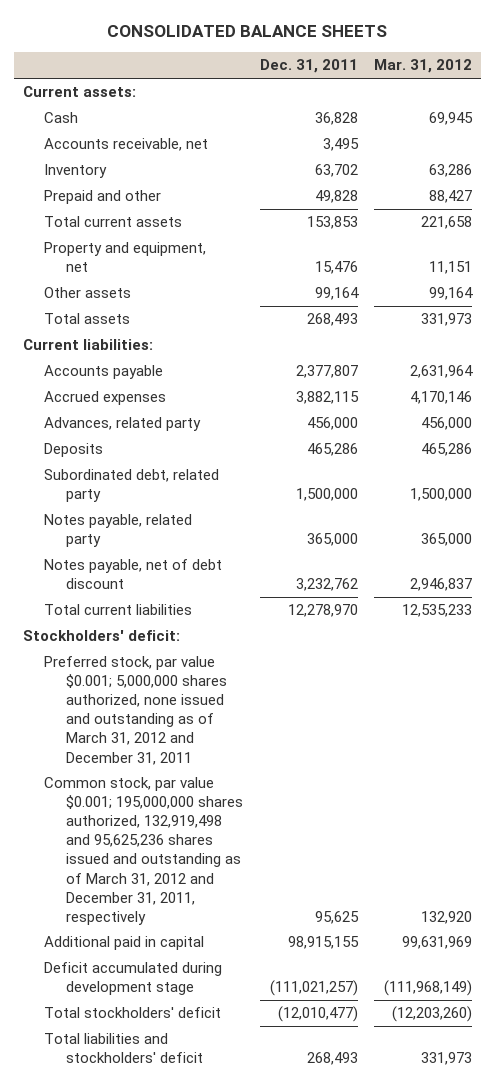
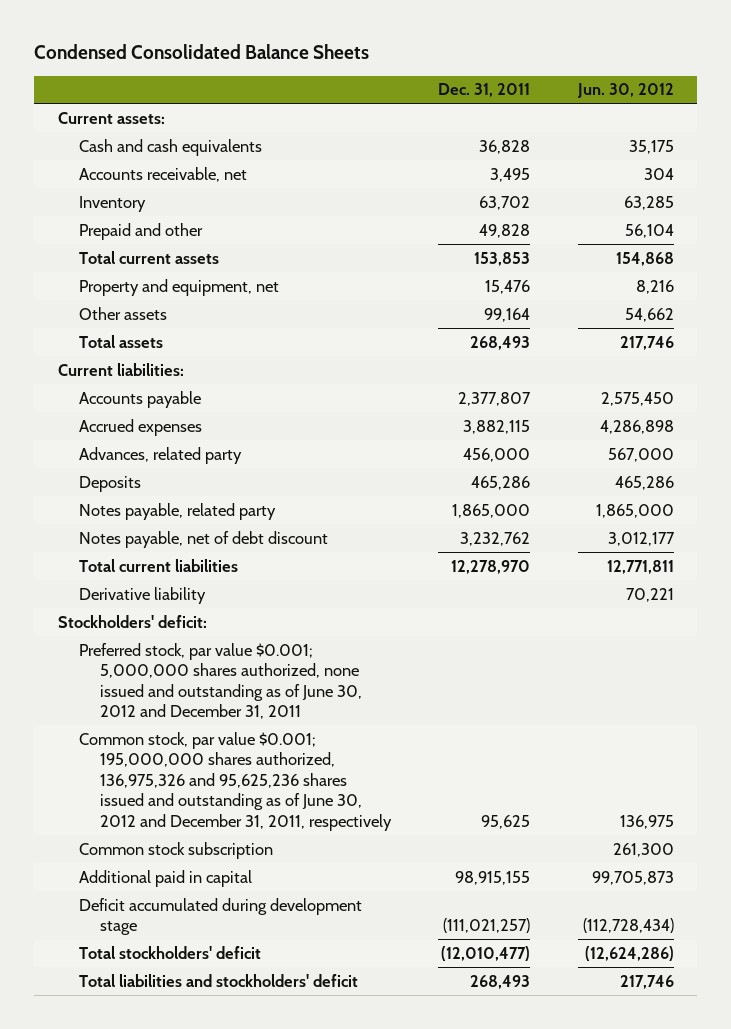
- CONSOLIDATED BALANCE SHEETS
+ Condensed Consolidated Balance Sheets
- | Dec. 31, 2011 | Mar. 31, 2012
+ | Dec. 31, 2011 | Jun. 30, 2012
- Cash | 36,828 | 69,945
+ Cash and cash equivalents | 36,828 | 35,175
- Subordinated debt, related party | 1,500,000 | 1,500,000
- Notes payable, related party | 365,000 | 365,000
+ Notes payable, related party | 1,865,000 | 1,865,000
+ Derivative liability | | 70,221
- Preferred stock, par value $0.001; 5,000,000 shares authorized, none issued and outstanding as of March 31, 2012 and December 31, 2011
- Common stock, par value $0.001; 195,000,000 shares authorized, 132,919,498 and 95,625,236 shares issued and outstanding as of March 31, 2012 and December 31, 2011, respectively | 95,625 | 132,920
+ Preferred stock, par value $0.001; 5,000,000 shares authorized, none issued and outstanding as of June 30, 2012 and December 31, 2011
+ Common stock, par value $0.001; 195,000,000 shares authorized, 136,975,326 and 95,625,236 shares issued and outstanding as of June 30, 2012 and December 31, 2011, respectively | 95,625 | 136,975
+ Common stock subscription | | 261,300

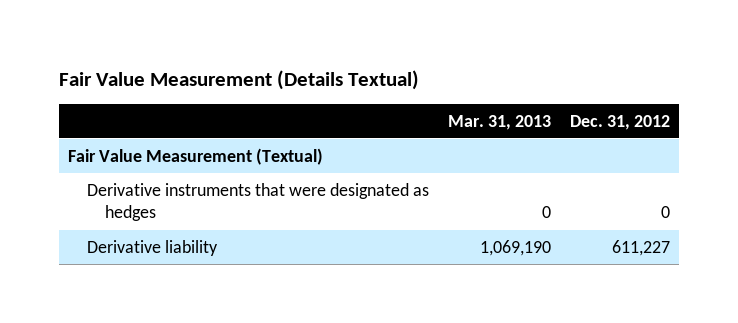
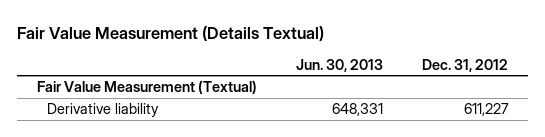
- | Mar. 31, 2013 | Dec. 31, 2012
+ | Jun. 30, 2013 | Dec. 31, 2012
- Derivative instruments that were designated as hedges | 0 | 0

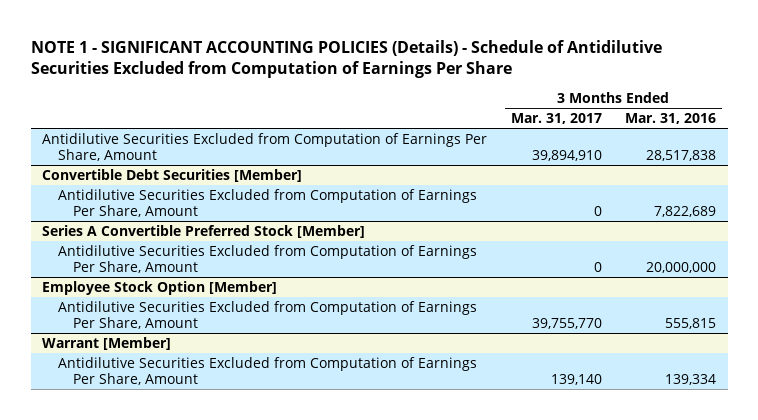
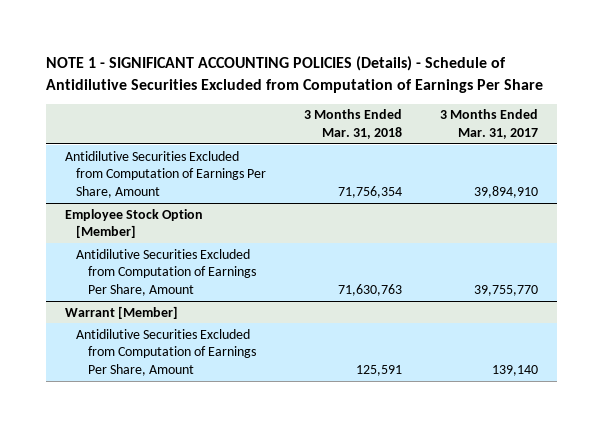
- | 3 Months Ended Mar. 31, 2017 | 3 Months Ended Mar. 31, 2016
+ | 3 Months Ended Mar. 31, 2018 | 3 Months Ended Mar. 31, 2017
- Convertible Debt Securities [Member]
- Antidilutive Securities Excluded from Computation of Earnings Per Share, Amount | 0 | 7,822,689
- Series A Convertible Preferred Stock [Member]
- Antidilutive Securities Excluded from Computation of Earnings Per Share, Amount | 0 | 20,000,000

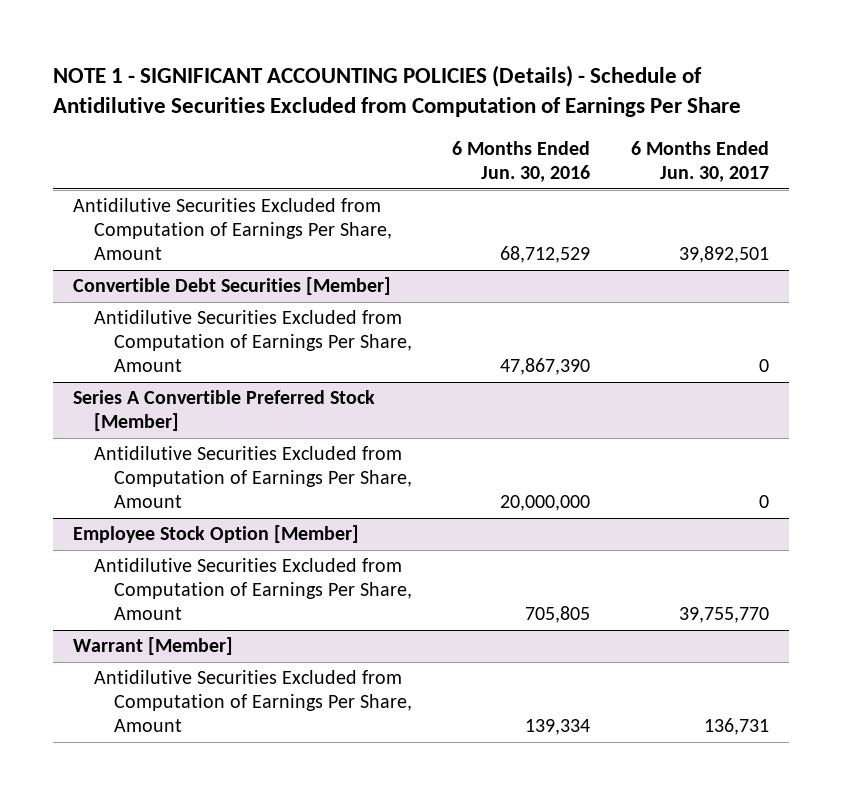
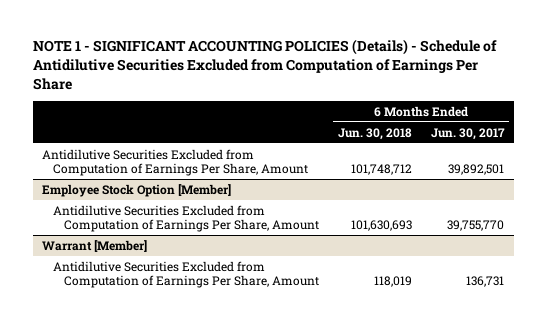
- | 6 Months Ended Jun. 30, 2016 | 6 Months Ended Jun. 30, 2017
+ | 6 Months Ended Jun. 30, 2018 | 6 Months Ended Jun. 30, 2017
- Convertible Debt Securities [Member]
- Antidilutive Securities Excluded from Computation of Earnings Per Share, Amount | 47,867,390 | 0
- Series A Convertible Preferred Stock [Member]
- Antidilutive Securities Excluded from Computation of Earnings Per Share, Amount | 20,000,000 | 0

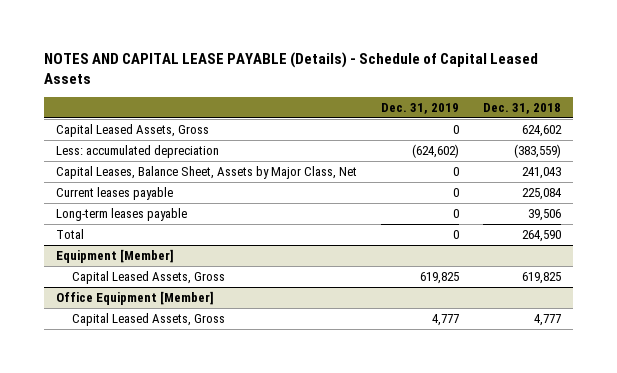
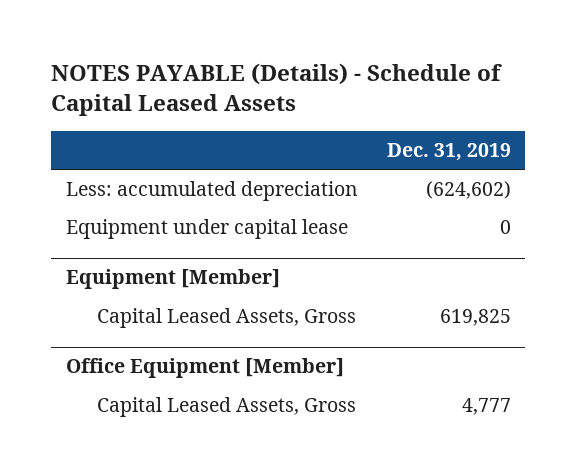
- NOTES AND CAPITAL LEASE PAYABLE (Details) - Schedule of Capital Leased Assets
+ NOTES PAYABLE (Details) - Schedule of Capital Leased Assets
- | Dec. 31, 2019 | Dec. 31, 2018
+ | Dec. 31, 2019
- Capital Leased Assets, Gross | 0 | 624,602
- Capital Leases, Balance Sheet, Assets by Major Class, Net | 0 | 241,043
- Current leases payable | 0 | 225,084
- Long-term leases payable | 0 | 39,506
- Total | 0 | 264,590
+ Equipment under capital lease | 0

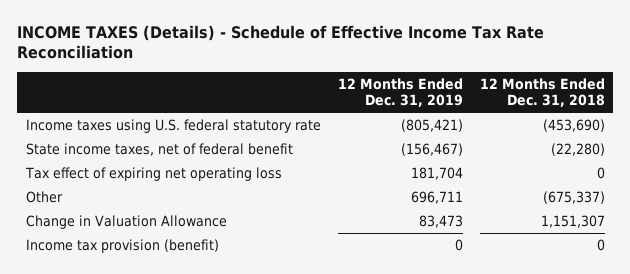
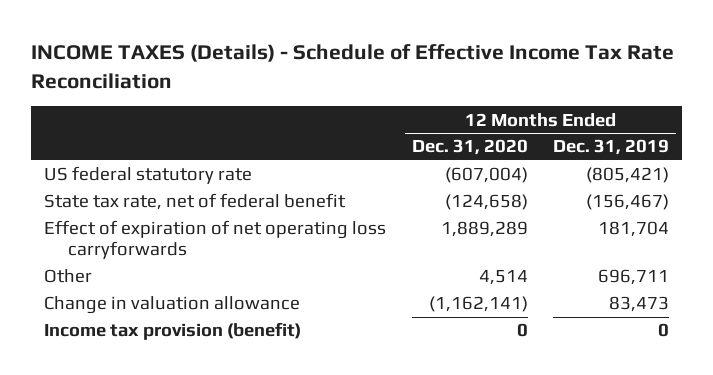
- | 12 Months Ended Dec. 31, 2019 | 12 Months Ended Dec. 31, 2018
+ | 12 Months Ended Dec. 31, 2020 | 12 Months Ended Dec. 31, 2019
- Income taxes using U.S. federal statutory rate | (805,421) | (453,690)
- State income taxes, net of federal benefit | (156,467) | (22,280)
- Tax effect of expiring net operating loss | 181,704 | 0
+ US federal statutory rate | (607,004) | (805,421)
+ State tax rate, net of federal benefit | (124,658) | (156,467)
+ Effect of expiration of net operating loss carryforwards | 1,889,289 | 181,704
- Change in Valuation Allowance | 83,473 | 1,151,307
+ Change in valuation allowance | (1,162,141) | 83,473

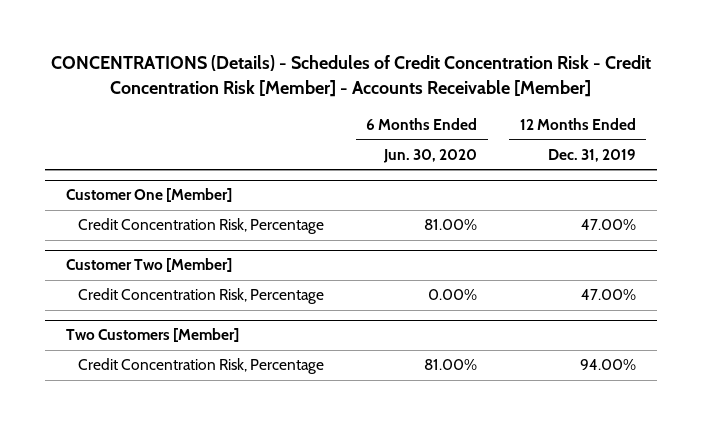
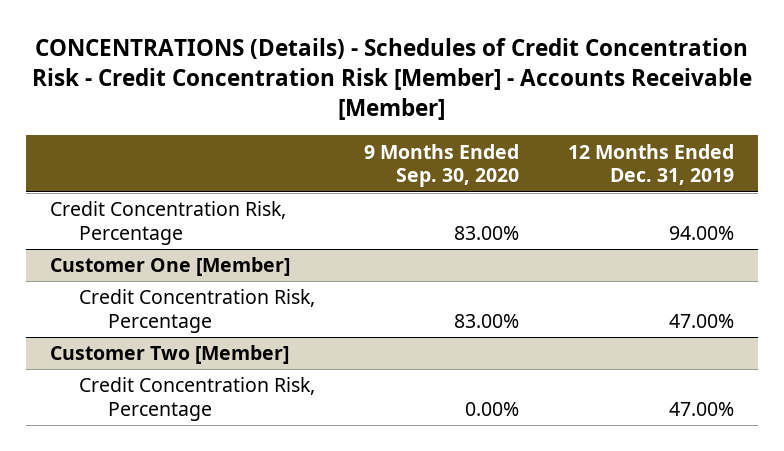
- | 6 Months Ended Jun. 30, 2020 | 12 Months Ended Dec. 31, 2019
+ | 9 Months Ended Sep. 30, 2020 | 12 Months Ended Dec. 31, 2019
+ Credit Concentration Risk, Percentage | 83.00% | 94.00%
- Two Customers [Member]
- Credit Concentration Risk, Percentage | 81.00% | 94.00%

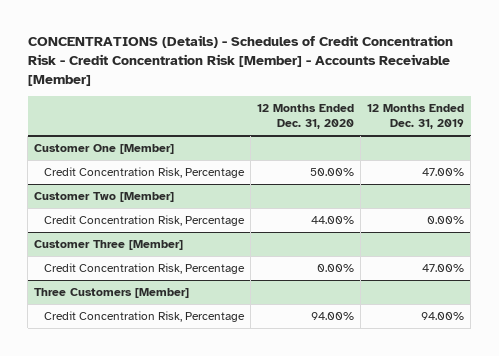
- | 9 Months Ended Sep. 30, 2020 | 12 Months Ended Dec. 31, 2019
+ | 12 Months Ended Dec. 31, 2020 | 12 Months Ended Dec. 31, 2019
- Credit Concentration Risk, Percentage | 83.00% | 94.00%
@ Customer Two [Member]
+ Credit Concentration Risk, Percentage | 44.00% | 0.00%
+ Customer Three [Member]
+ Three Customers [Member]
+ Credit Concentration Risk, Percentage | 94.00% | 94.00%

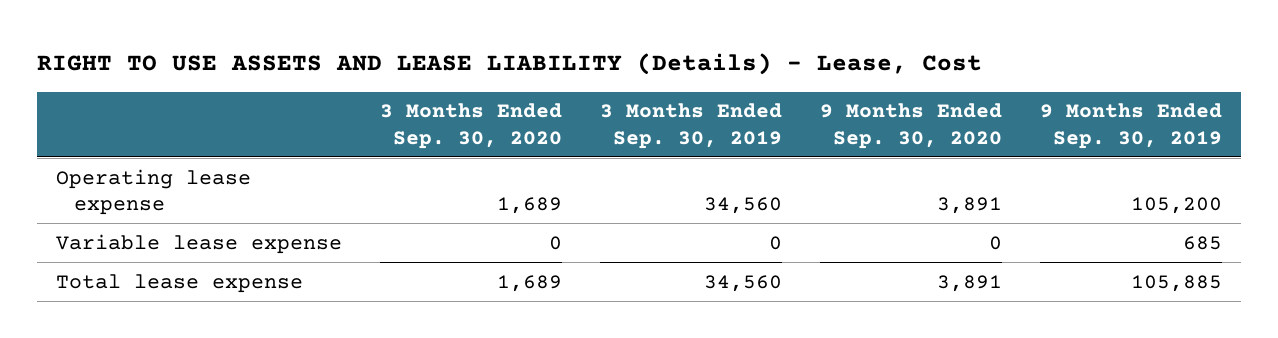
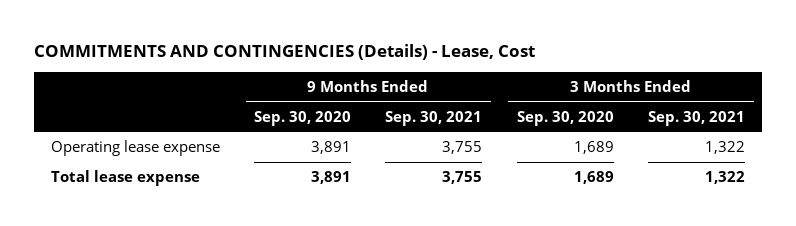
- RIGHT TO USE ASSETS AND LEASE LIABILITY (Details) - Lease, Cost
+ COMMITMENTS AND CONTINGENCIES (Details) - Lease, Cost
- | 3 Months Ended Sep. 30, 2020 | 3 Months Ended Sep. 30, 2019 | 9 Months Ended Sep. 30, 2020 | 9 Months Ended Sep. 30, 2019
+ | 9 Months Ended Sep. 30, 2020 | 9 Months Ended Sep. 30, 2021 | 3 Months Ended Sep. 30, 2020 | 3 Months Ended Sep. 30, 2021
- Variable lease expense | 0 | 0 | 0 | 685

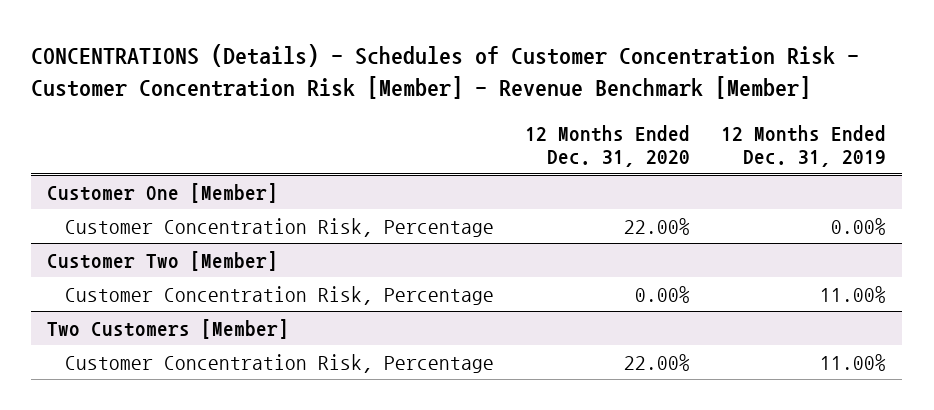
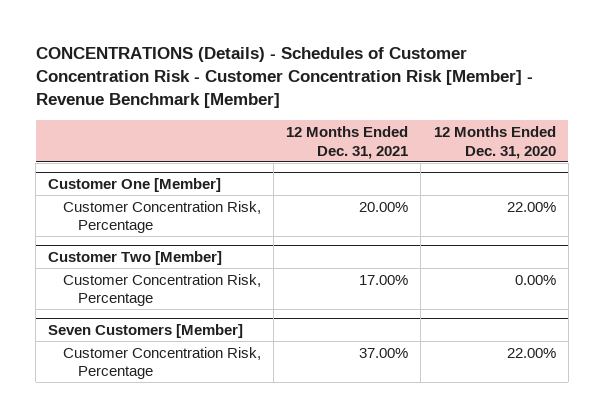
- | 12 Months Ended Dec. 31, 2020 | 12 Months Ended Dec. 31, 2019
+ | 12 Months Ended Dec. 31, 2021 | 12 Months Ended Dec. 31, 2020
- Two Customers [Member]
+ Seven Customers [Member]

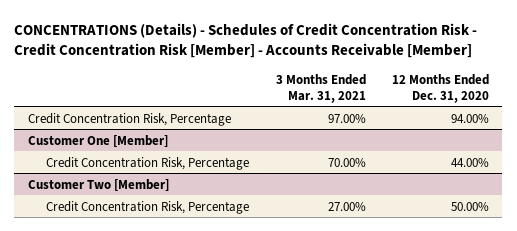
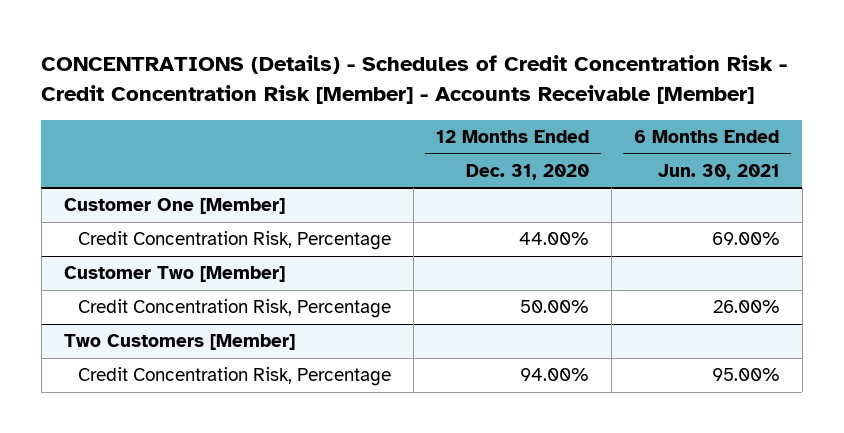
- | 3 Months Ended Mar. 31, 2021 | 12 Months Ended Dec. 31, 2020
+ | 12 Months Ended Dec. 31, 2020 | 6 Months Ended Jun. 30, 2021
- Credit Concentration Risk, Percentage | 97.00% | 94.00%
+ Two Customers [Member]
+ Credit Concentration Risk, Percentage | 94.00% | 95.00%

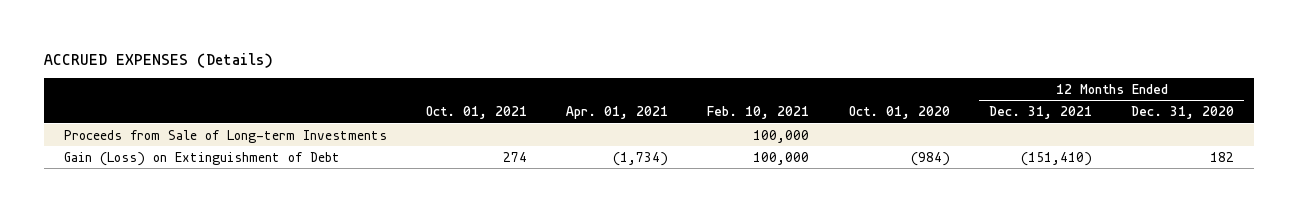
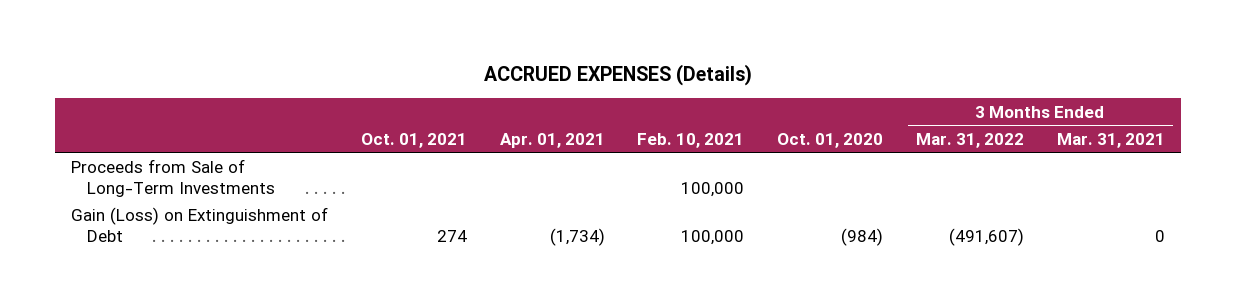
- | Oct. 01, 2021 | Apr. 01, 2021 | Feb. 10, 2021 | Oct. 01, 2020 | 12 Months Ended Dec. 31, 2021 | 12 Months Ended Dec. 31, 2020
+ | Oct. 01, 2021 | Apr. 01, 2021 | Feb. 10, 2021 | Oct. 01, 2020 | 3 Months Ended Mar. 31, 2022 | 3 Months Ended Mar. 31, 2021
- Proceeds from Sale of Long-term Investments | | | 100,000 | | |
+ Proceeds from Sale of Long-Term Investments | | | 100,000 | | |

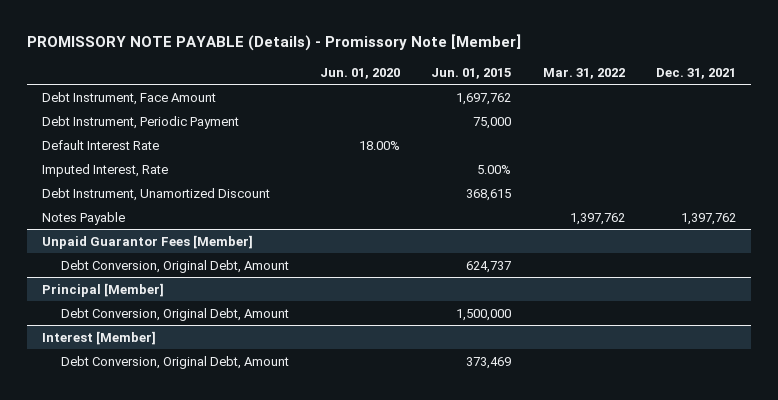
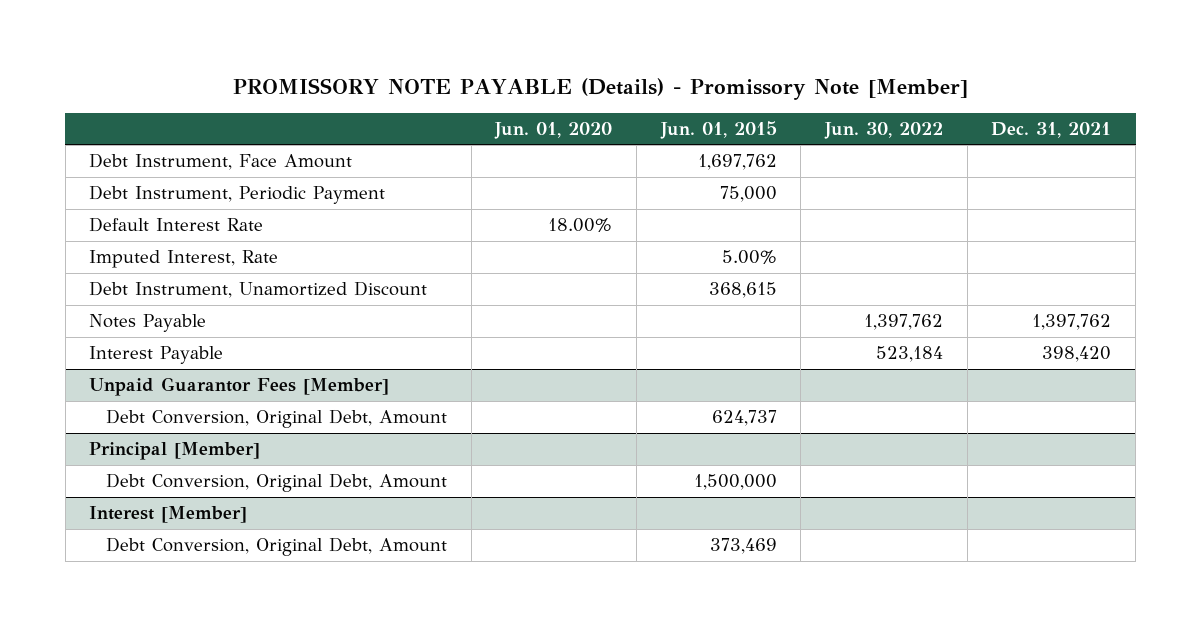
- | Jun. 01, 2020 | Jun. 01, 2015 | Mar. 31, 2022 | Dec. 31, 2021
+ | Jun. 01, 2020 | Jun. 01, 2015 | Jun. 30, 2022 | Dec. 31, 2021
+ Interest Payable | | | 523,184 | 398,420

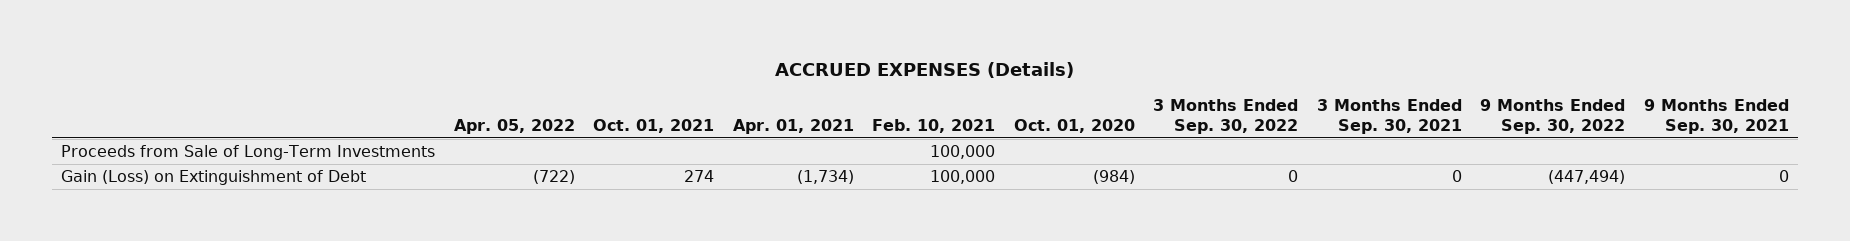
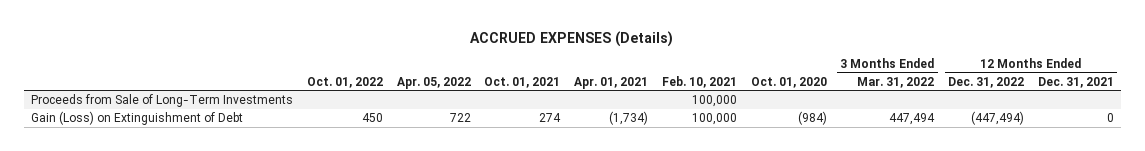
- | Apr. 05, 2022 | Oct. 01, 2021 | Apr. 01, 2021 | Feb. 10, 2021 | Oct. 01, 2020 | 3 Months Ended Sep. 30, 2022 | 3 Months Ended Sep. 30, 2021 | 9 Months Ended Sep. 30, 2022 | 9 Months Ended Sep. 30, 2021
+ | Oct. 01, 2022 | Apr. 05, 2022 | Oct. 01, 2021 | Apr. 01, 2021 | Feb. 10, 2021 | Oct. 01, 2020 | 3 Months Ended Mar. 31, 2022 | 12 Months Ended Dec. 31, 2022 | 12 Months Ended Dec. 31, 2021
- Gain (Loss) on Extinguishment of Debt | (722) | 274 | (1,734) | 100,000 | (984) | 0 | 0 | (447,494) | 0
+ Gain (Loss) on Extinguishment of Debt | 450 | 722 | 274 | (1,734) | 100,000 | (984) | 447,494 | (447,494) | 0

